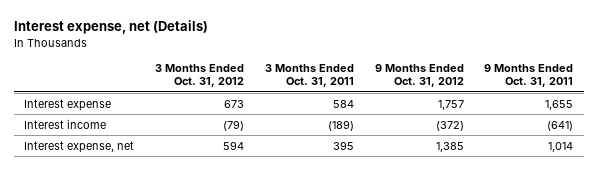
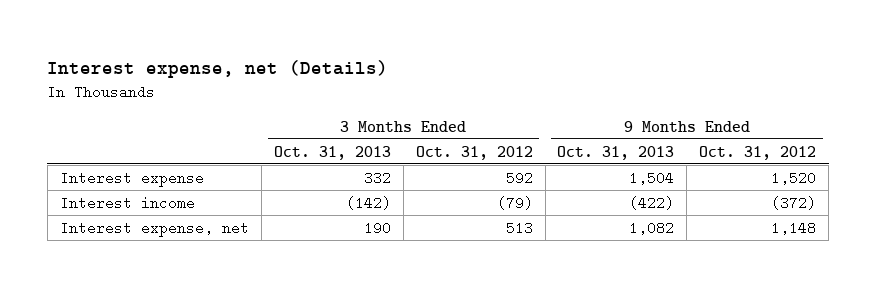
- | 3 Months Ended Oct. 31, 2012 | 3 Months Ended Oct. 31, 2011 | 9 Months Ended Oct. 31, 2012 | 9 Months Ended Oct. 31, 2011
+ | 3 Months Ended Oct. 31, 2013 | 3 Months Ended Oct. 31, 2012 | 9 Months Ended Oct. 31, 2013 | 9 Months Ended Oct. 31, 2012
- Interest expense | 673 | 584 | 1,757 | 1,655
+ Interest expense | 332 | 592 | 1,504 | 1,520
- Interest expense, net | 594 | 395 | 1,385 | 1,014
+ Interest expense, net | 190 | 513 | 1,082 | 1,148

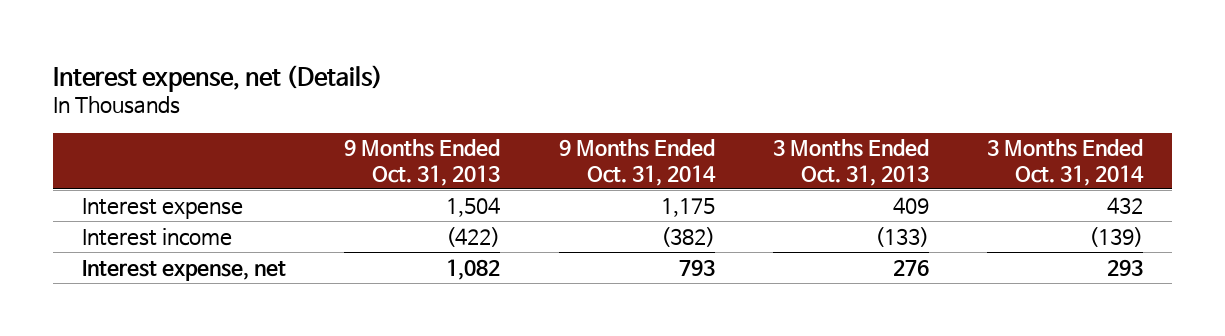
- | 3 Months Ended Oct. 31, 2013 | 3 Months Ended Oct. 31, 2012 | 9 Months Ended Oct. 31, 2013 | 9 Months Ended Oct. 31, 2012
+ | 9 Months Ended Oct. 31, 2013 | 9 Months Ended Oct. 31, 2014 | 3 Months Ended Oct. 31, 2013 | 3 Months Ended Oct. 31, 2014
- Interest expense | 332 | 592 | 1,504 | 1,520
- Interest income | (142) | (79) | (422) | (372)
- Interest expense, net | 190 | 513 | 1,082 | 1,148
+ Interest expense | 1,504 | 1,175 | 409 | 432
+ Interest income | (422) | (382) | (133) | (139)
+ Interest expense, net | 1,082 | 793 | 276 | 293

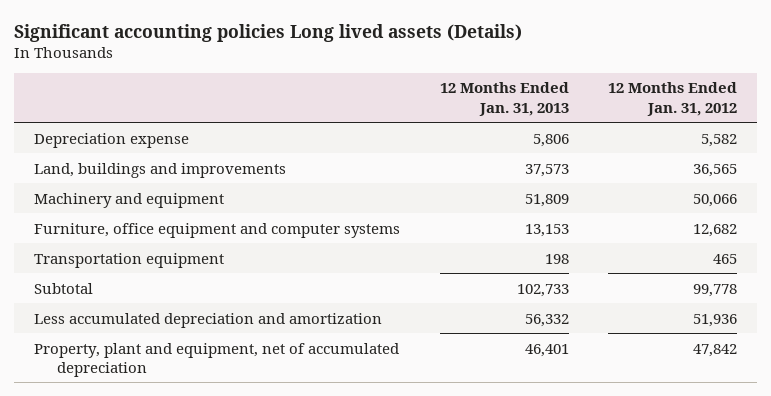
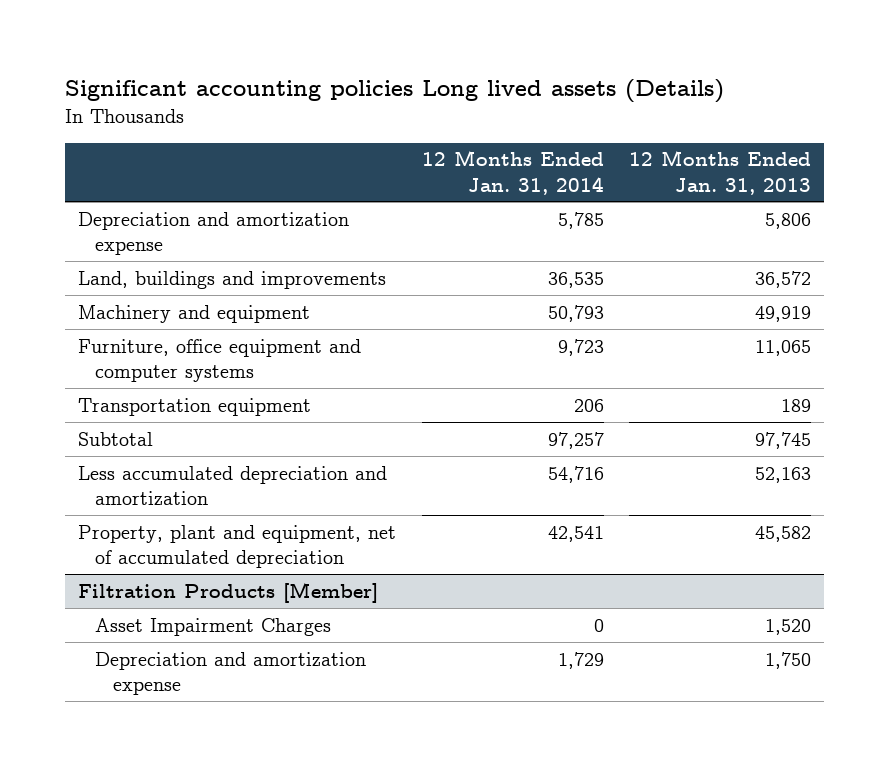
- | 12 Months Ended Jan. 31, 2013 | 12 Months Ended Jan. 31, 2012
+ | 12 Months Ended Jan. 31, 2014 | 12 Months Ended Jan. 31, 2013
- Depreciation expense | 5,806 | 5,582
- Land, buildings and improvements | 37,573 | 36,565
- Machinery and equipment | 51,809 | 50,066
- Furniture, office equipment and computer systems | 13,153 | 12,682
- Transportation equipment | 198 | 465
- Subtotal | 102,733 | 99,778
- Less accumulated depreciation and amortization | 56,332 | 51,936
- Property, plant and equipment, net of accumulated depreciation | 46,401 | 47,842
+ Depreciation and amortization expense | 5,785 | 5,806
+ Land, buildings and improvements | 36,535 | 36,572
+ Machinery and equipment | 50,793 | 49,919
+ Furniture, office equipment and computer systems | 9,723 | 11,065
+ Transportation equipment | 206 | 189
+ Subtotal | 97,257 | 97,745
+ Less accumulated depreciation and amortization | 54,716 | 52,163
+ Property, plant and equipment, net of accumulated depreciation | 42,541 | 45,582
+ Filtration Products [Member]
+ Asset Impairment Charges | 0 | 1,520
+ Depreciation and amortization expense | 1,729 | 1,750

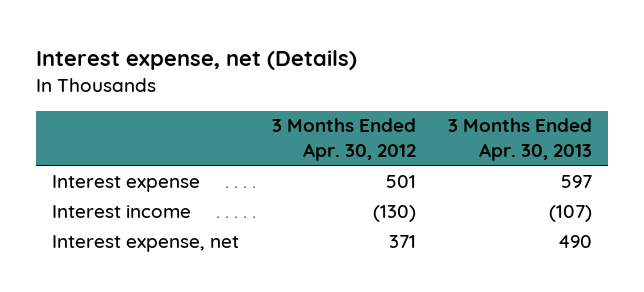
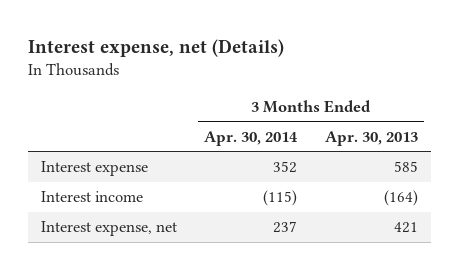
- | 3 Months Ended Apr. 30, 2012 | 3 Months Ended Apr. 30, 2013
+ | 3 Months Ended Apr. 30, 2014 | 3 Months Ended Apr. 30, 2013
- Interest expense | 501 | 597
- Interest income | (130) | (107)
- Interest expense, net | 371 | 490
+ Interest expense | 352 | 585
+ Interest income | (115) | (164)
+ Interest expense, net | 237 | 421

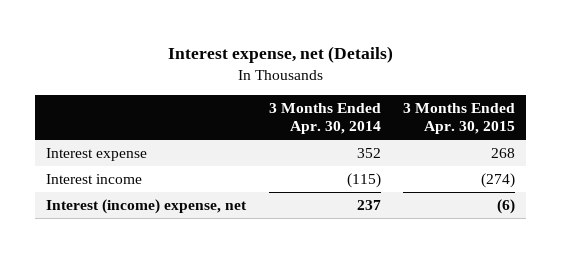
- | 3 Months Ended Apr. 30, 2014 | 3 Months Ended Apr. 30, 2013
+ | 3 Months Ended Apr. 30, 2014 | 3 Months Ended Apr. 30, 2015
- Interest expense, net | 237 | 421
+ Interest (income) expense, net | 237 | (6)

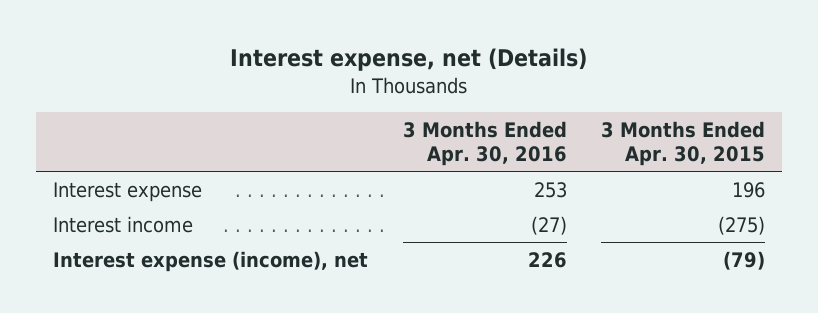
- | 3 Months Ended Apr. 30, 2014 | 3 Months Ended Apr. 30, 2015
+ | 3 Months Ended Apr. 30, 2016 | 3 Months Ended Apr. 30, 2015
- Interest expense | 352 | 268
- Interest income | (115) | (274)
- Interest (income) expense, net | 237 | (6)
+ Interest expense | 253 | 196
+ Interest income | (27) | (275)
+ Interest expense (income), net | 226 | (79)

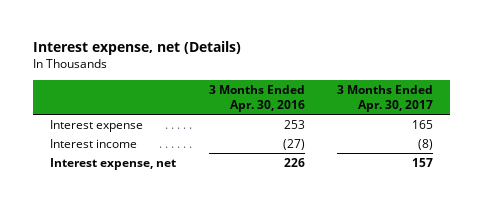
- | 3 Months Ended Apr. 30, 2016 | 3 Months Ended Apr. 30, 2015
+ | 3 Months Ended Apr. 30, 2016 | 3 Months Ended Apr. 30, 2017
- Interest expense (income), net | 226 | (79)
+ Interest expense, net | 226 | 157

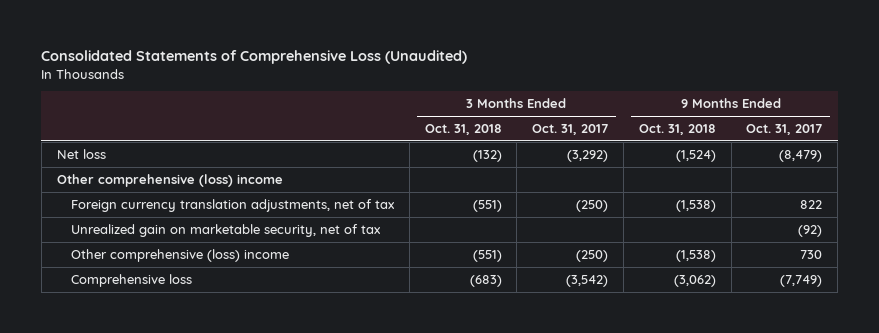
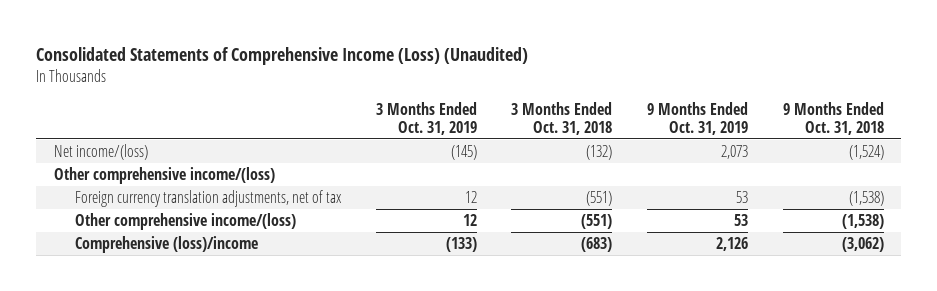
- Consolidated Statements of Comprehensive Loss (Unaudited)
+ Consolidated Statements of Comprehensive Income (Loss) (Unaudited)
- | 3 Months Ended Oct. 31, 2018 | 3 Months Ended Oct. 31, 2017 | 9 Months Ended Oct. 31, 2018 | 9 Months Ended Oct. 31, 2017
+ | 3 Months Ended Oct. 31, 2019 | 3 Months Ended Oct. 31, 2018 | 9 Months Ended Oct. 31, 2019 | 9 Months Ended Oct. 31, 2018
- Net loss | (132) | (3,292) | (1,524) | (8,479)
- Other comprehensive (loss) income
+ Net income/(loss) | (145) | (132) | 2,073 | (1,524)
+ Other comprehensive income/(loss)
- Unrealized gain on marketable security, net of tax | | | | (92)
- Other comprehensive (loss) income | (551) | (250) | (1,538) | 730
- Comprehensive loss | (683) | (3,542) | (3,062) | (7,749)
+ Other comprehensive income/(loss) | 12 | (551) | 53 | (1,538)
+ Comprehensive (loss)/income | (133) | (683) | 2,126 | (3,062)

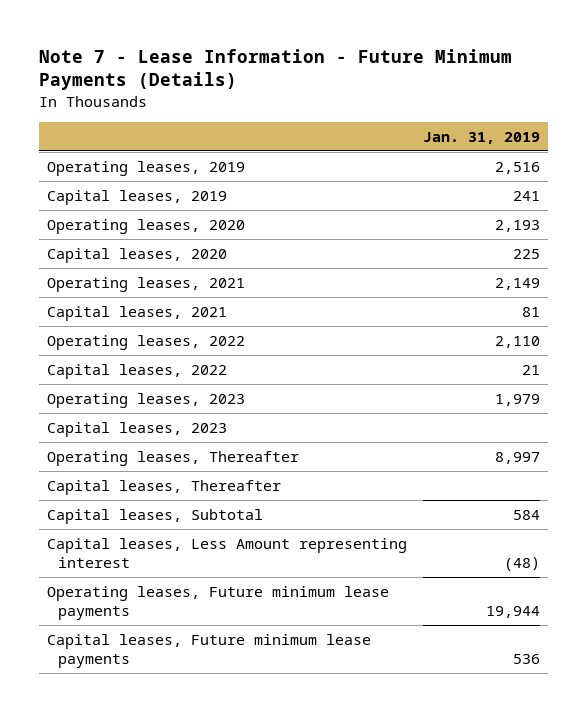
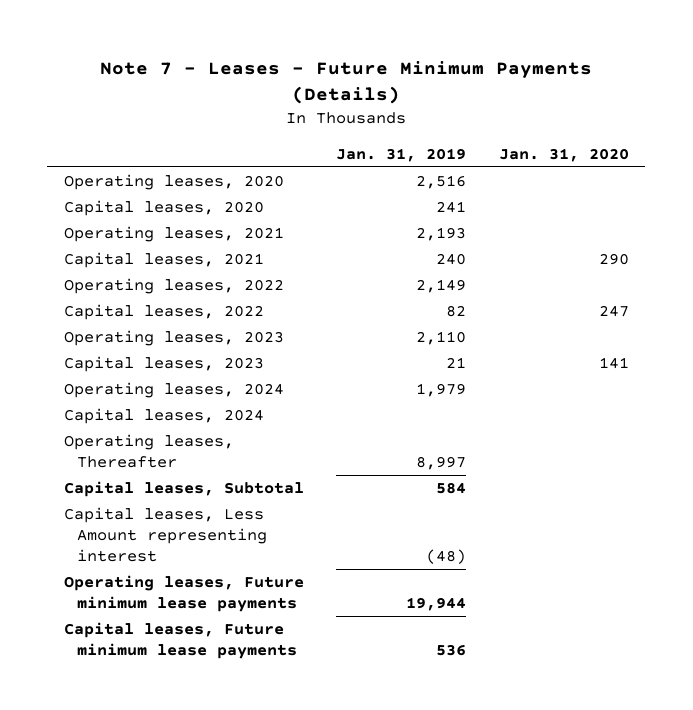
- Note 7 - Lease Information - Future Minimum Payments (Details)
+ Note 7 - Leases - Future Minimum Payments (Details)
- | Jan. 31, 2019
+ | Jan. 31, 2019 | Jan. 31, 2020
- Operating leases, 2019 | 2,516
- Capital leases, 2019 | 241
- Operating leases, 2020 | 2,193
- Capital leases, 2020 | 225
- Operating leases, 2021 | 2,149
- Capital leases, 2021 | 81
- Operating leases, 2022 | 2,110
- Capital leases, 2022 | 21
- Operating leases, 2023 | 1,979
- Capital leases, 2023
+ Operating leases, 2020 | 2,516 |
+ Capital leases, 2020 | 241 |
+ Operating leases, 2021 | 2,193 |
+ Capital leases, 2021 | 240 | 290
+ Operating leases, 2022 | 2,149 |
+ Capital leases, 2022 | 82 | 247
+ Operating leases, 2023 | 2,110 |
+ Capital leases, 2023 | 21 | 141
+ Operating leases, 2024 | 1,979 |
+ Capital leases, 2024
- Capital leases, Thereafter

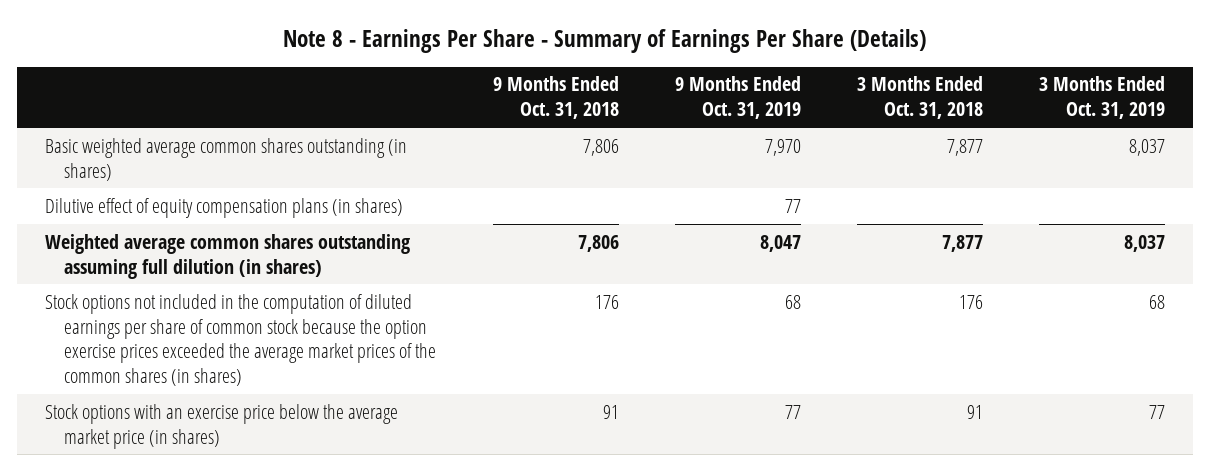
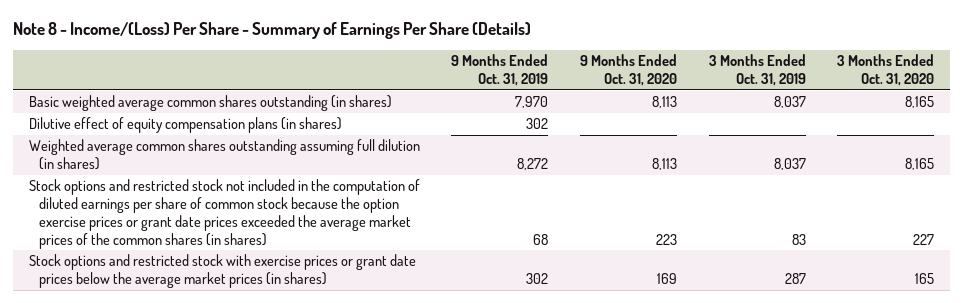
- Note 8 - Earnings Per Share - Summary of Earnings Per Share (Details)
+ Note 8 - Income/(Loss) Per Share - Summary of Earnings Per Share (Details)
- | 9 Months Ended Oct. 31, 2018 | 9 Months Ended Oct. 31, 2019 | 3 Months Ended Oct. 31, 2018 | 3 Months Ended Oct. 31, 2019
+ | 9 Months Ended Oct. 31, 2019 | 9 Months Ended Oct. 31, 2020 | 3 Months Ended Oct. 31, 2019 | 3 Months Ended Oct. 31, 2020
- Dilutive effect of equity compensation plans (in shares) | | 77 | |
- Weighted average common shares outstanding assuming full dilution (in shares) | 7,806 | 8,047 | 7,877 | 8,037
- Stock options not included in the computation of diluted earnings per share of common stock because the option exercise prices exceeded the average market prices of the common shares (in shares) | 176 | 68 | 176 | 68
- Stock options with an exercise price below the average market price (in shares) | 91 | 77 | 91 | 77
+ Dilutive effect of equity compensation plans (in shares) | 302 | | |
+ Weighted average common shares outstanding assuming full dilution (in shares) | 8,272 | 8,113 | 8,037 | 8,165
+ Stock options and restricted stock not included in the computation of diluted earnings per share of common stock because the option exercise prices or grant date prices exceeded the average market prices of the common shares (in shares) | 68 | 223 | 83 | 227
+ Stock options and restricted stock with exercise prices or grant date prices below the average market prices (in shares) | 302 | 169 | 287 | 165

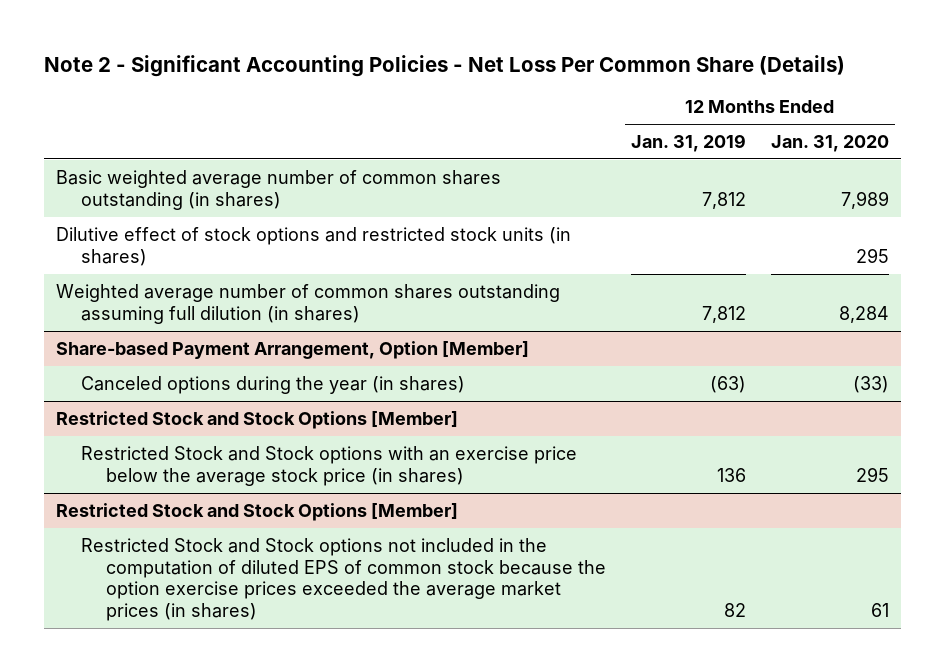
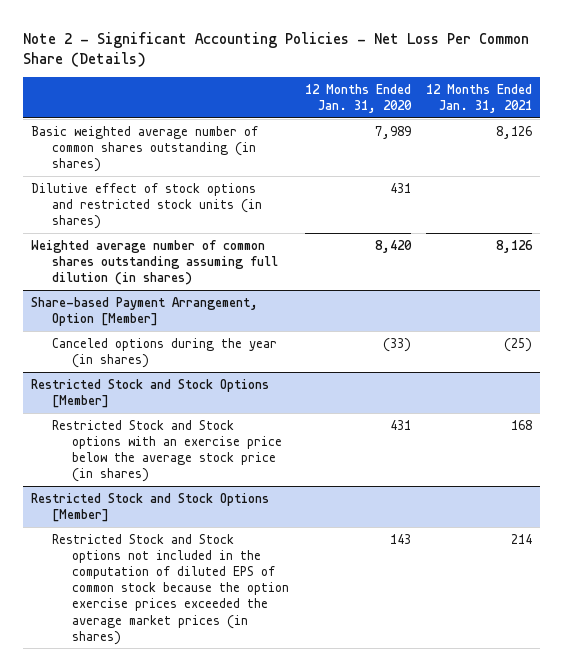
- | 12 Months Ended Jan. 31, 2019 | 12 Months Ended Jan. 31, 2020
+ | 12 Months Ended Jan. 31, 2020 | 12 Months Ended Jan. 31, 2021
- Dilutive effect of stock options and restricted stock units (in shares) | | 295
- Weighted average number of common shares outstanding assuming full dilution (in shares) | 7,812 | 8,284
+ Dilutive effect of stock options and restricted stock units (in shares) | 431 |
+ Weighted average number of common shares outstanding assuming full dilution (in shares) | 8,420 | 8,126
@ Restricted Stock and Stock Options [Member]
- Restricted Stock and Stock options with an exercise price below the average stock price (in shares) | 136 | 295
+ Restricted Stock and Stock options with an exercise price below the average stock price (in shares) | 431 | 168
- Restricted Stock and Stock options not included in the computation of diluted EPS of common stock because the option exercise prices exceeded the average market prices (in shares) | 82 | 61
+ Restricted Stock and Stock options not included in the computation of diluted EPS of common stock because the option exercise prices exceeded the average market prices (in shares) | 143 | 214

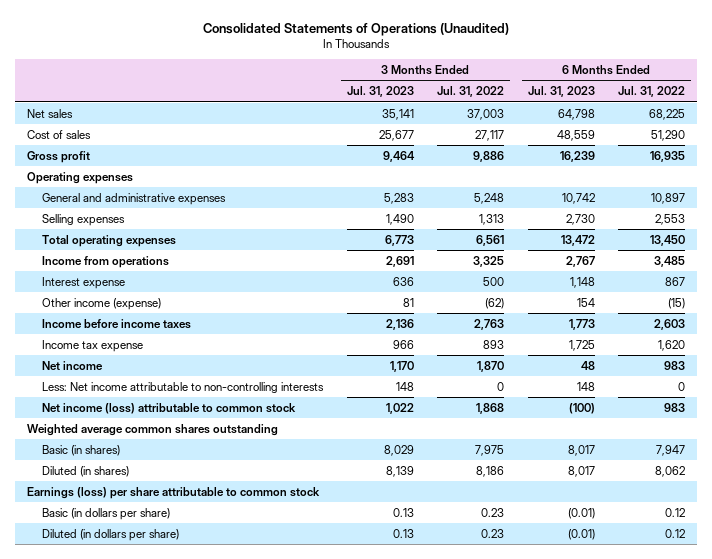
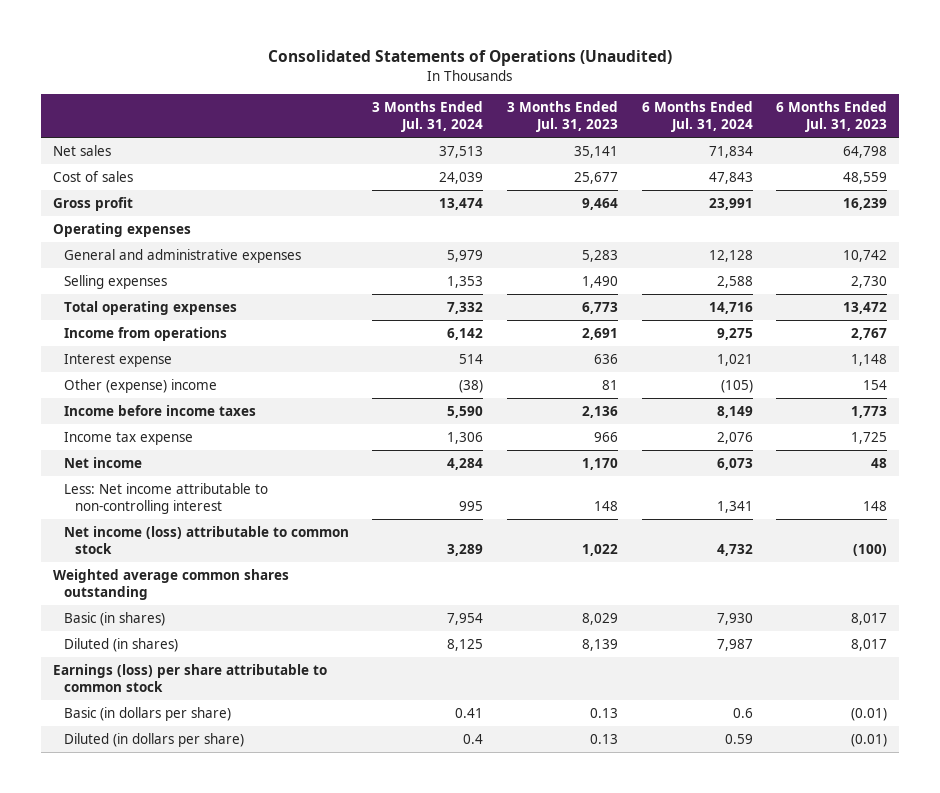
- | 3 Months Ended Jul. 31, 2023 | 3 Months Ended Jul. 31, 2022 | 6 Months Ended Jul. 31, 2023 | 6 Months Ended Jul. 31, 2022
+ | 3 Months Ended Jul. 31, 2024 | 3 Months Ended Jul. 31, 2023 | 6 Months Ended Jul. 31, 2024 | 6 Months Ended Jul. 31, 2023
- Other income (expense) | 81 | (62) | 154 | (15)
+ Other (expense) income | (38) | 81 | (105) | 154
- Less: Net income attributable to non-controlling interests | 148 | 0 | 148 | 0
+ Less: Net income attributable to non-controlling interest | 995 | 148 | 1,341 | 148

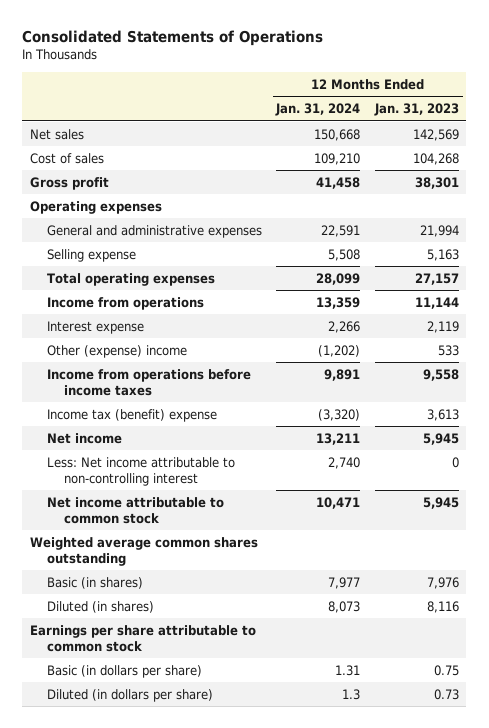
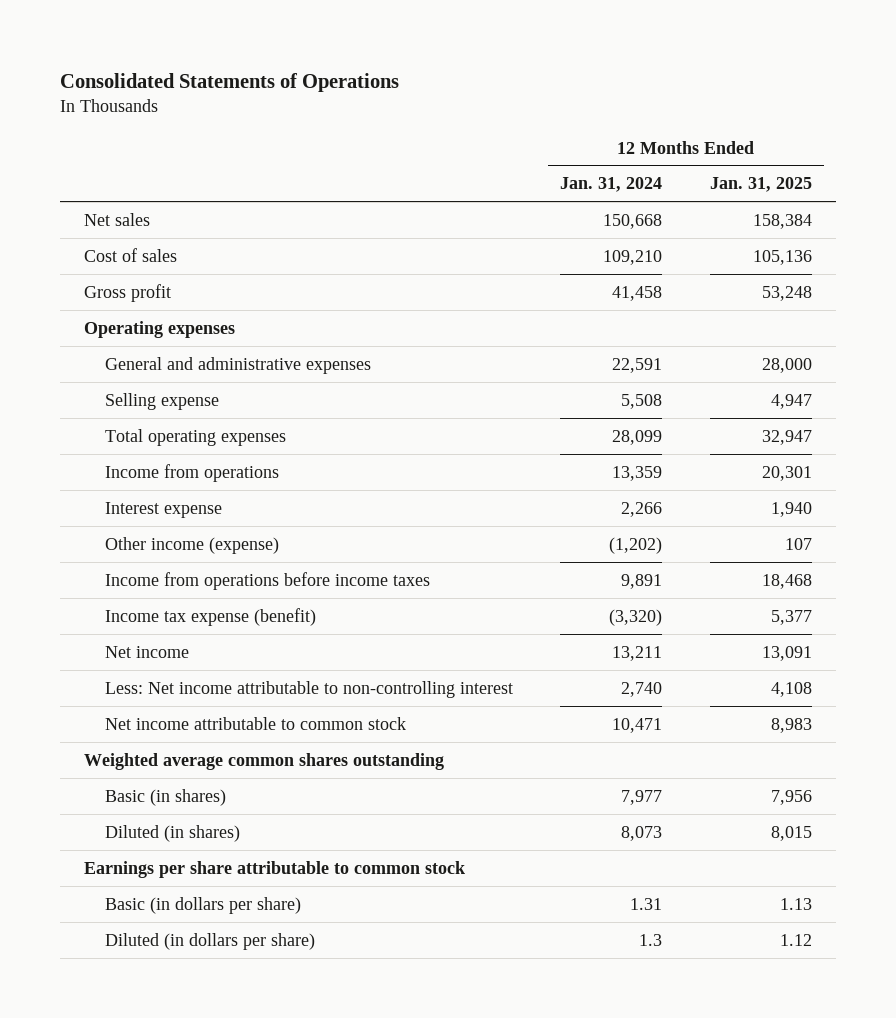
- | 12 Months Ended Jan. 31, 2024 | 12 Months Ended Jan. 31, 2023
+ | 12 Months Ended Jan. 31, 2024 | 12 Months Ended Jan. 31, 2025
- Other (expense) income | (1,202) | 533
+ Other income (expense) | (1,202) | 107
- Income tax (benefit) expense | (3,320) | 3,613
+ Income tax expense (benefit) | (3,320) | 5,377

